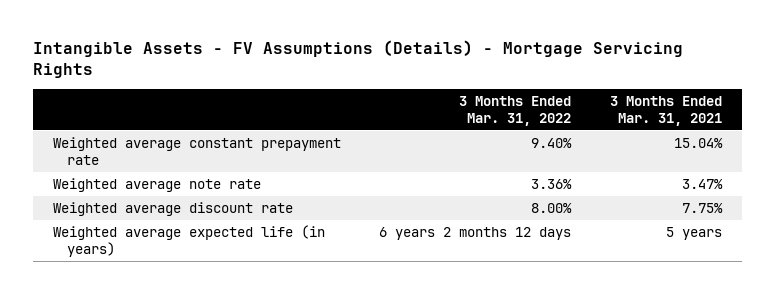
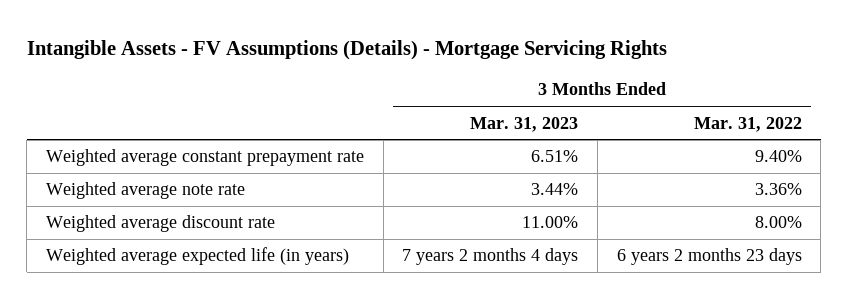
- | 3 Months Ended Mar. 31, 2022 | 3 Months Ended Mar. 31, 2021
+ | 3 Months Ended Mar. 31, 2023 | 3 Months Ended Mar. 31, 2022
- Weighted average expected life (in years) | 6 years 2 months 12 days | 5 years
+ Weighted average expected life (in years) | 7 years 2 months 4 days | 6 years 2 months 23 days

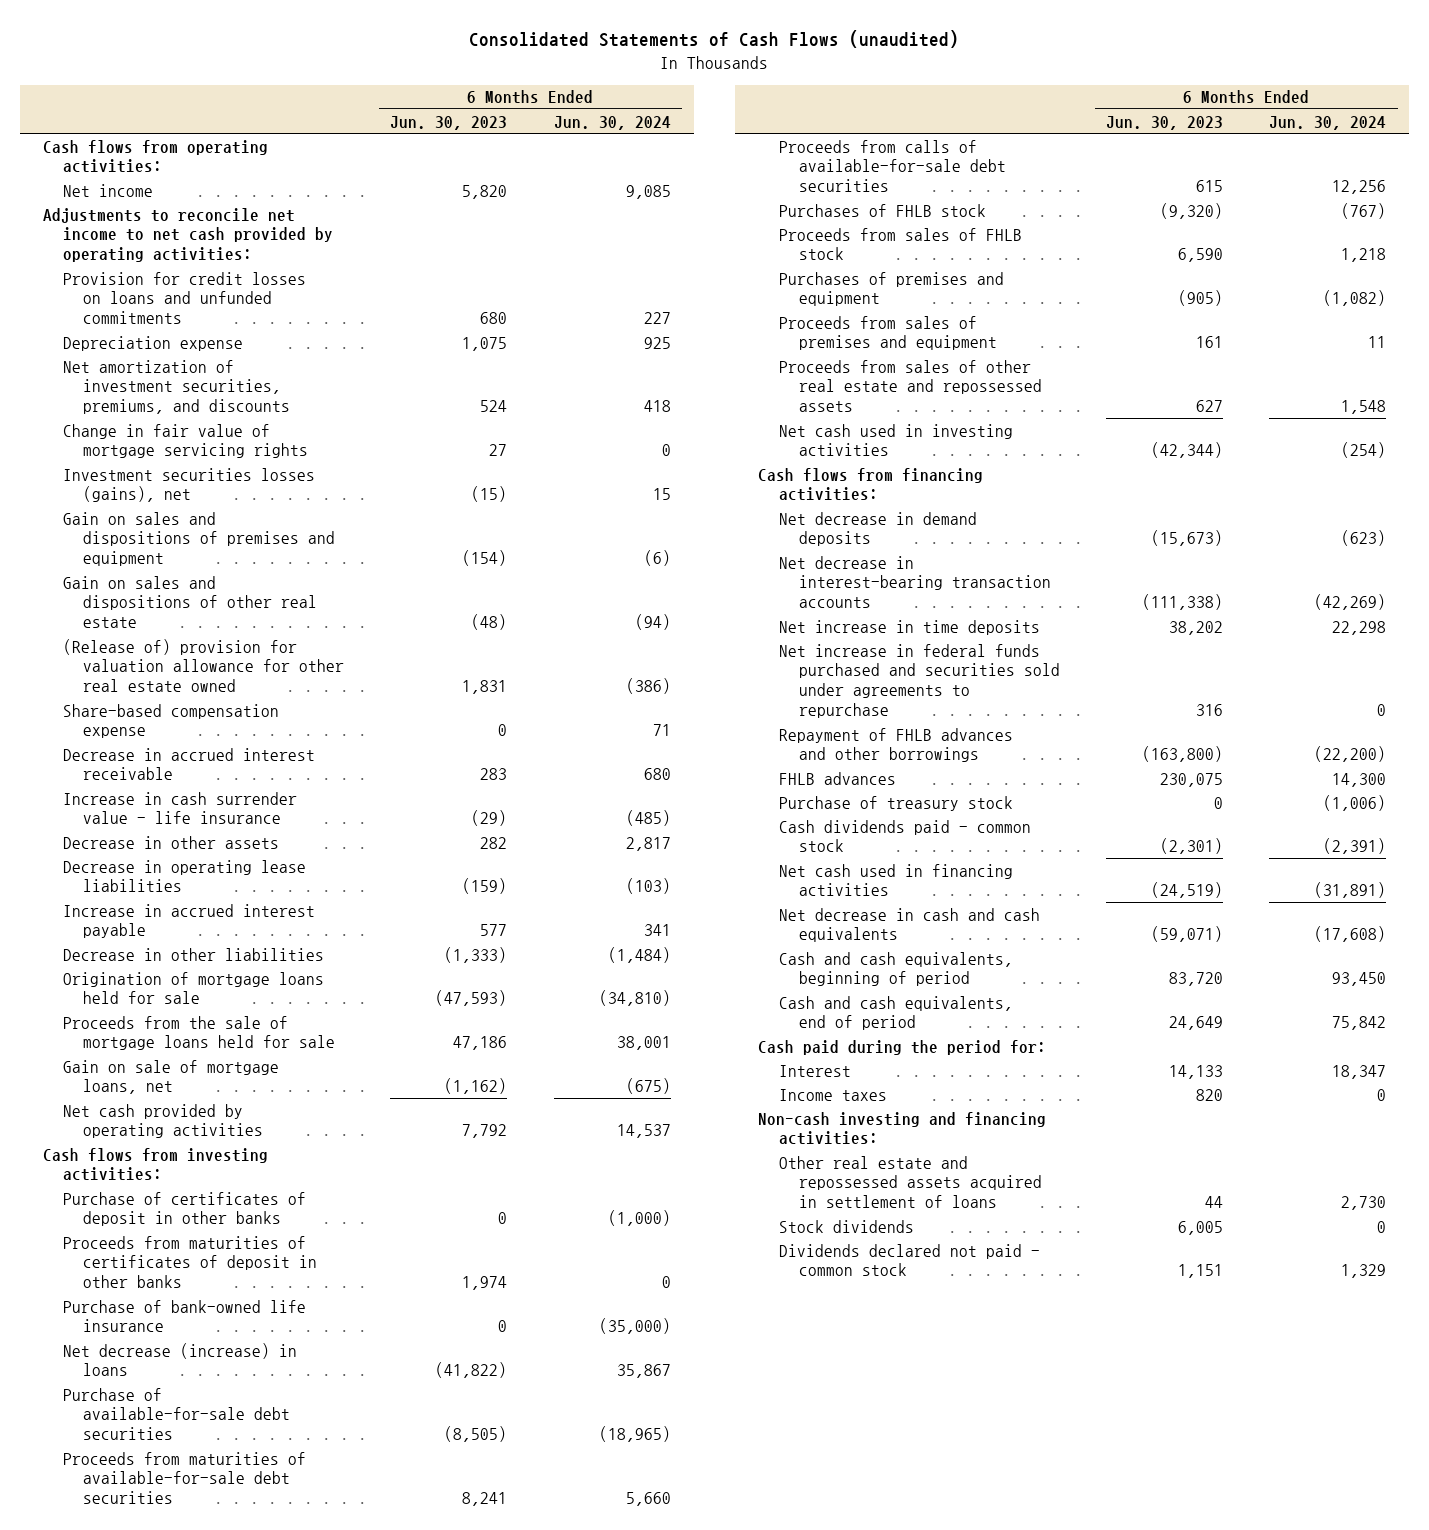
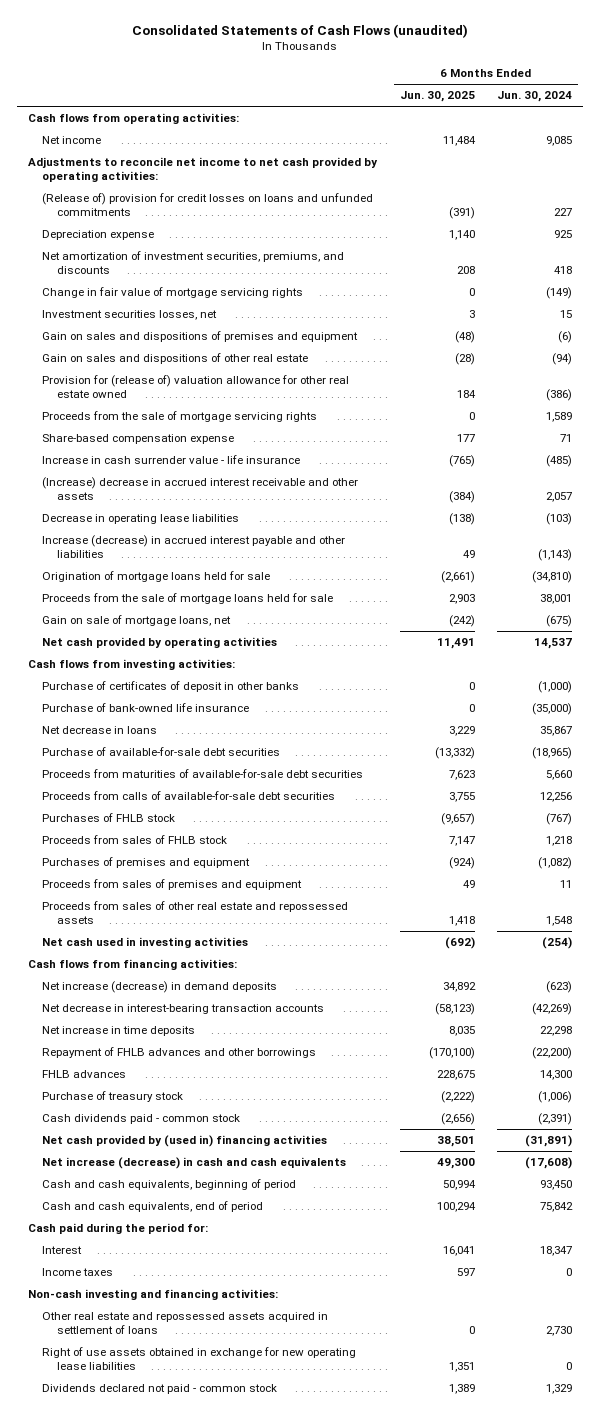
- | 6 Months Ended Jun. 30, 2023 | 6 Months Ended Jun. 30, 2024
+ | 6 Months Ended Jun. 30, 2025 | 6 Months Ended Jun. 30, 2024
- Provision for credit losses on loans and unfunded commitments | 680 | 227
+ (Release of) provision for credit losses on loans and unfunded commitments | (391) | 227
- Change in fair value of mortgage servicing rights | 27 | 0
- Investment securities losses (gains), net | (15) | 15
+ Change in fair value of mortgage servicing rights | 0 | (149)
+ Investment securities losses, net | 3 | 15
- (Release of) provision for valuation allowance for other real estate owned | 1,831 | (386)
+ Provision for (release of) valuation allowance for other real estate owned | 184 | (386)
+ Proceeds from the sale of mortgage servicing rights | 0 | 1,589
- Decrease in accrued interest receivable | 283 | 680
- Decrease in other assets | 282 | 2,817
+ (Increase) decrease in accrued interest receivable and other assets | (384) | 2,057
- Increase in accrued interest payable | 577 | 341
- Decrease in other liabilities | (1,333) | (1,484)
+ Increase (decrease) in accrued interest payable and other liabilities | 49 | (1,143)
- Proceeds from maturities of certificates of deposit in other banks | 1,974 | 0
- Net decrease (increase) in loans | (41,822) | 35,867
+ Net decrease in loans | 3,229 | 35,867
- Net decrease in demand deposits | (15,673) | (623)
+ Net increase (decrease) in demand deposits | 34,892 | (623)
- Net increase in federal funds purchased and securities sold under agreements to repurchase | 316 | 0
- Net cash used in financing activities | (24,519) | (31,891)
- Net decrease in cash and cash equivalents | (59,071) | (17,608)
+ Net cash provided by (used in) financing activities | 38,501 | (31,891)
+ Net increase (decrease) in cash and cash equivalents | 49,300 | (17,608)
- Stock dividends | 6,005 | 0
+ Right of use assets obtained in exchange for new operating lease liabilities | 1,351 | 0

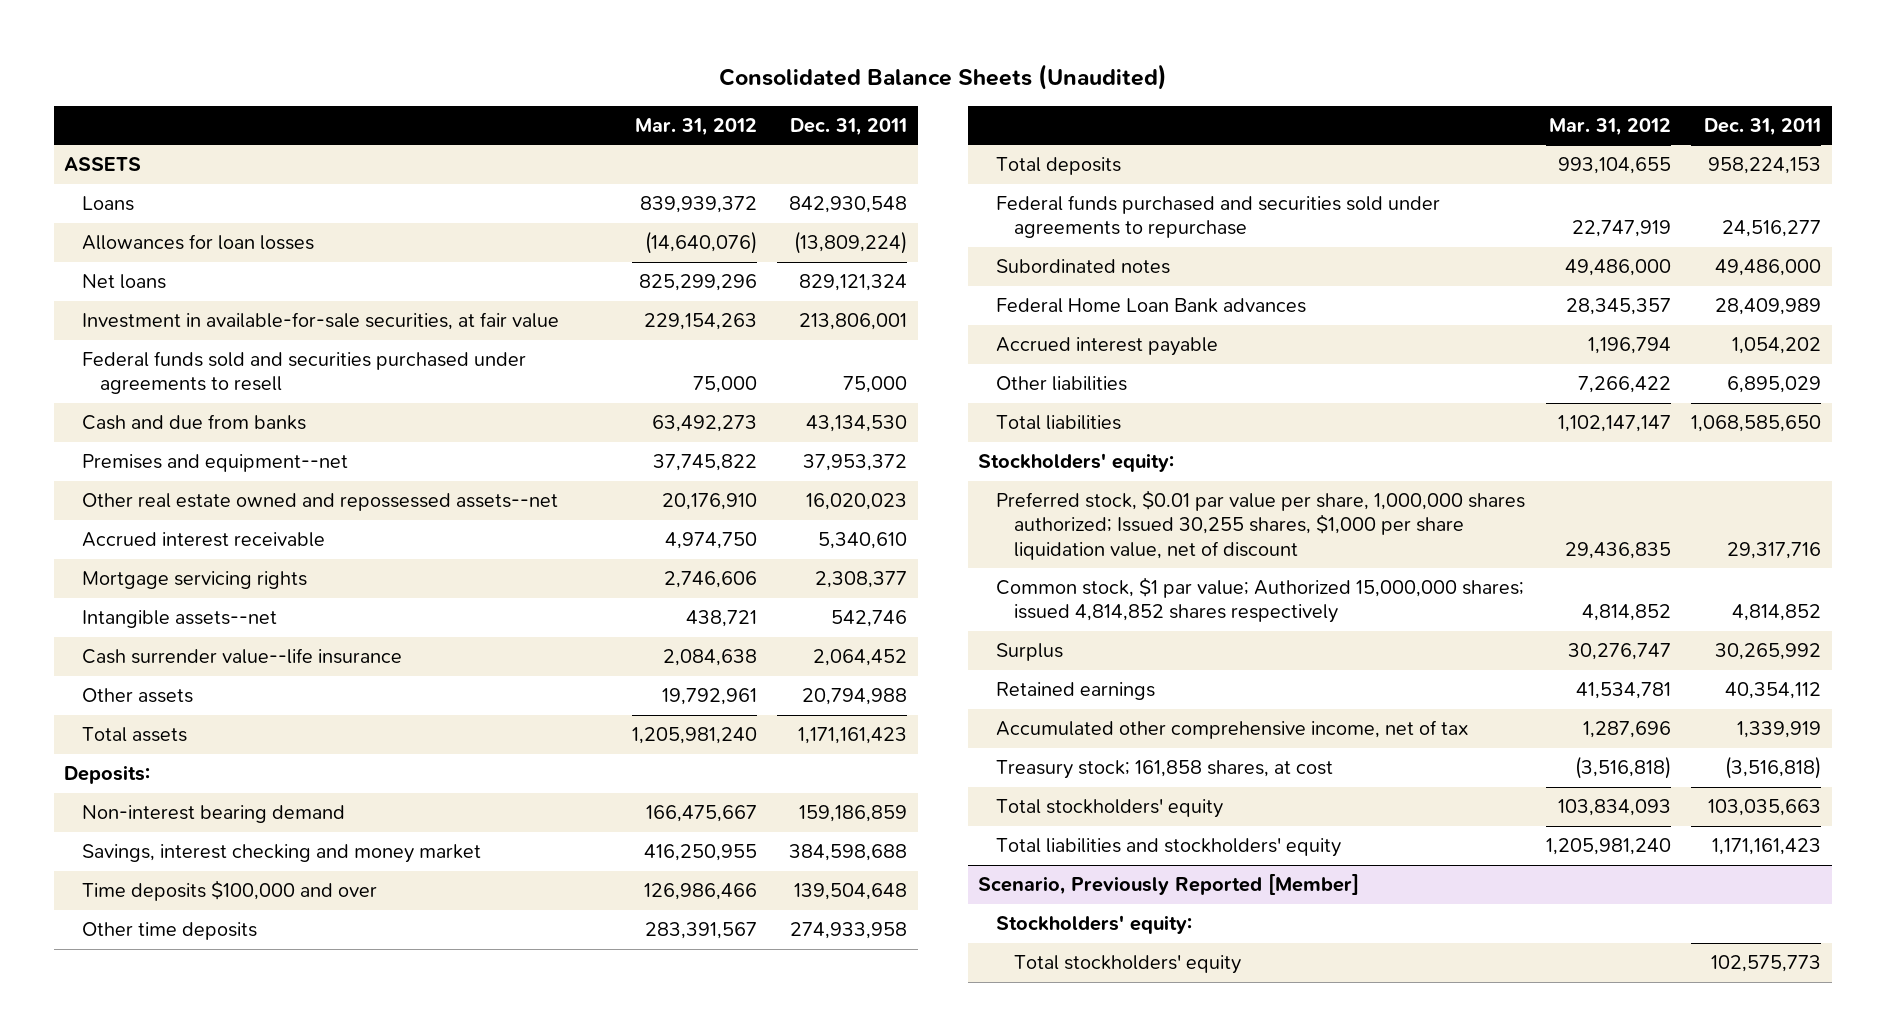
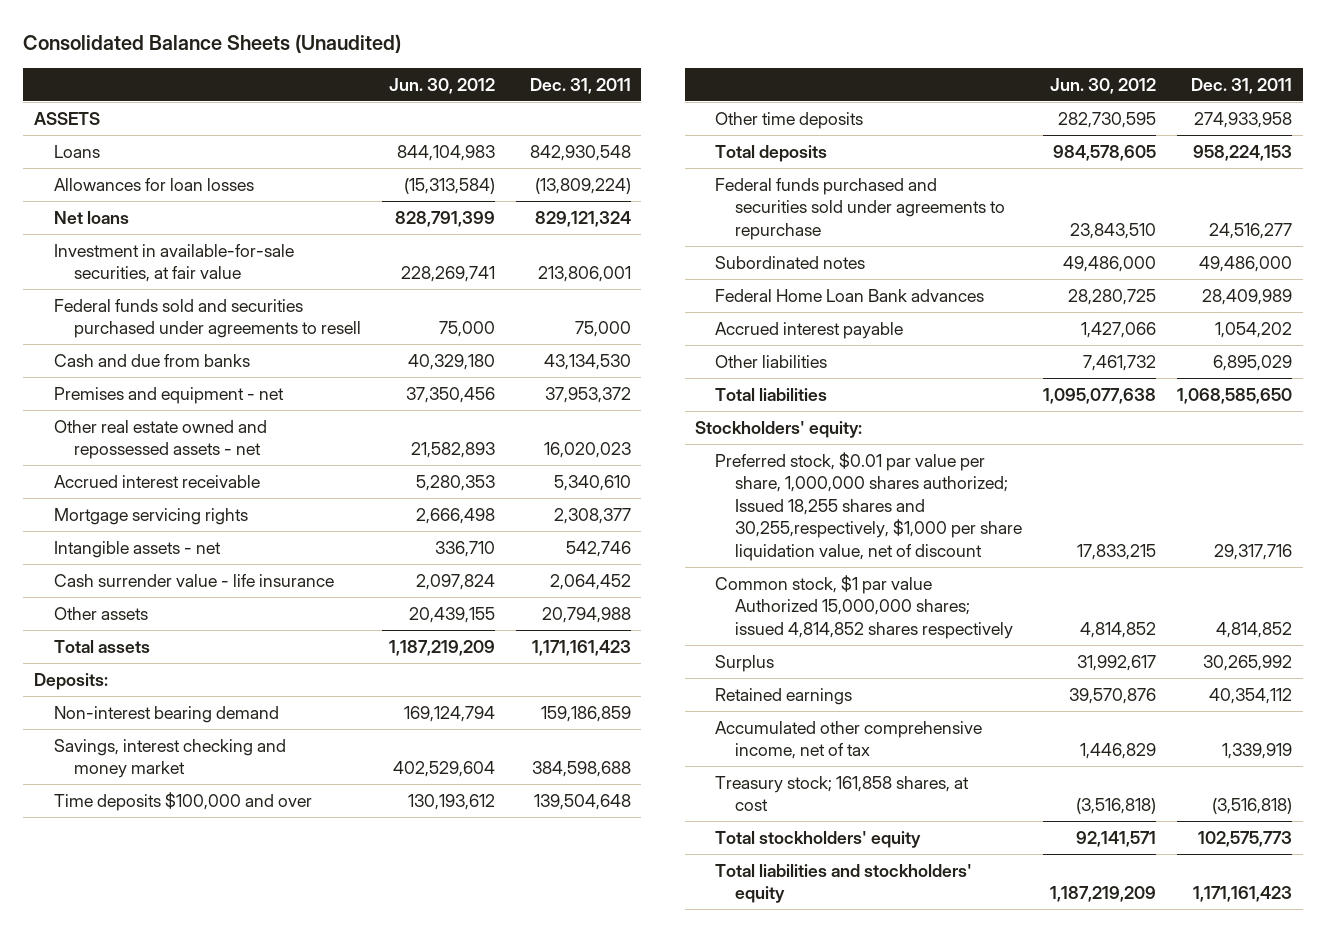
- | Mar. 31, 2012 | Dec. 31, 2011
+ | Jun. 30, 2012 | Dec. 31, 2011
- Premises and equipment--net | 37,745,822 | 37,953,372
- Other real estate owned and repossessed assets--net | 20,176,910 | 16,020,023
+ Premises and equipment - net | 37,350,456 | 37,953,372
+ Other real estate owned and repossessed assets - net | 21,582,893 | 16,020,023
- Intangible assets--net | 438,721 | 542,746
- Cash surrender value--life insurance | 2,084,638 | 2,064,452
+ Intangible assets - net | 336,710 | 542,746
+ Cash surrender value - life insurance | 2,097,824 | 2,064,452
- Preferred stock, $0.01 par value per share, 1,000,000 shares authorized; Issued 30,255 shares, $1,000 per share liquidation value, net of discount | 29,436,835 | 29,317,716
- Common stock, $1 par value; Authorized 15,000,000 shares; issued 4,814,852 shares respectively | 4,814,852 | 4,814,852
+ Preferred stock, $0.01 par value per share, 1,000,000 shares authorized; Issued 18,255 shares and 30,255,respectively, $1,000 per share liquidation value, net of discount | 17,833,215 | 29,317,716
+ Common stock, $1 par value Authorized 15,000,000 shares; issued 4,814,852 shares respectively | 4,814,852 | 4,814,852
- Total stockholders' equity | 103,834,093 | 103,035,663
- Scenario, Previously Reported [Member]
- Stockholders' equity:
moved down: Total liabilities and stockholders' equity | 1,187,219,209 | 1,171,161,423

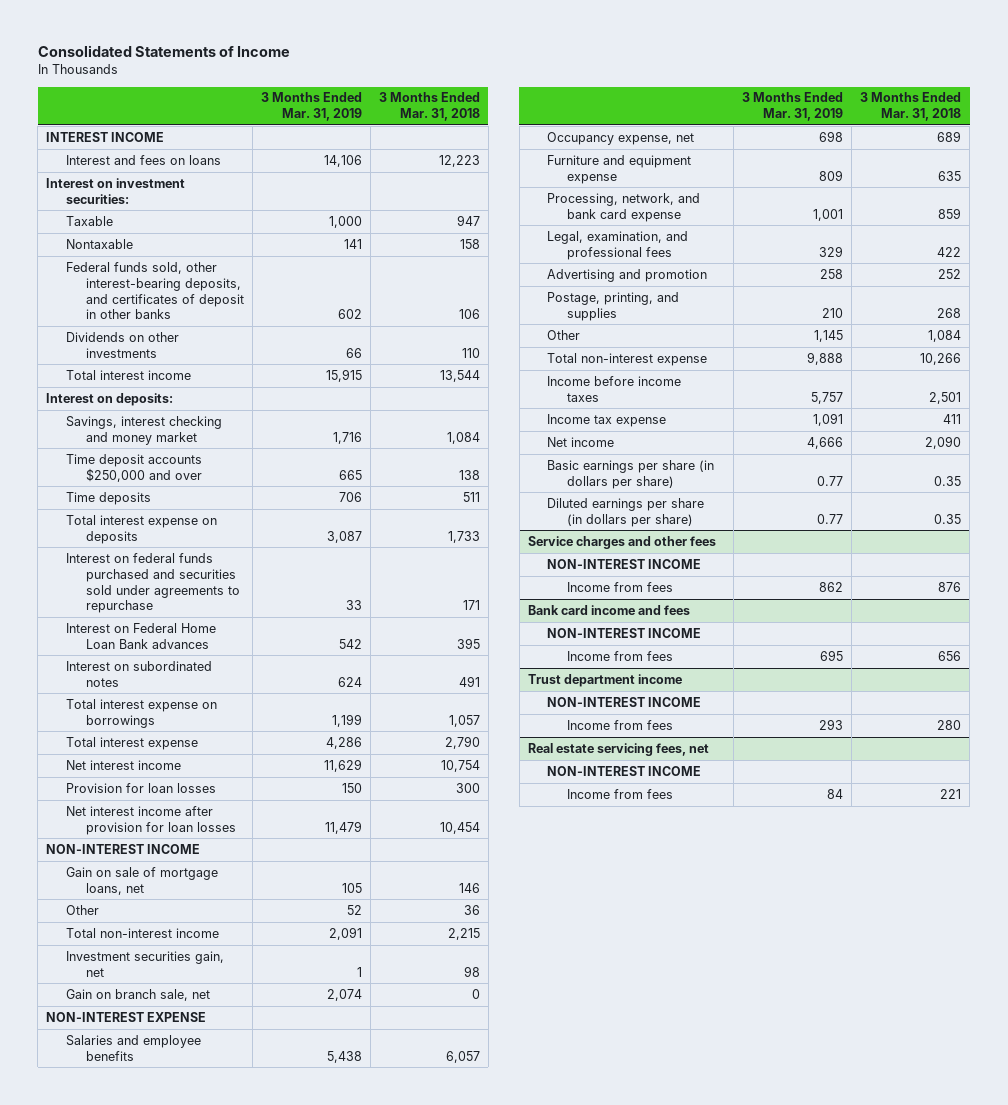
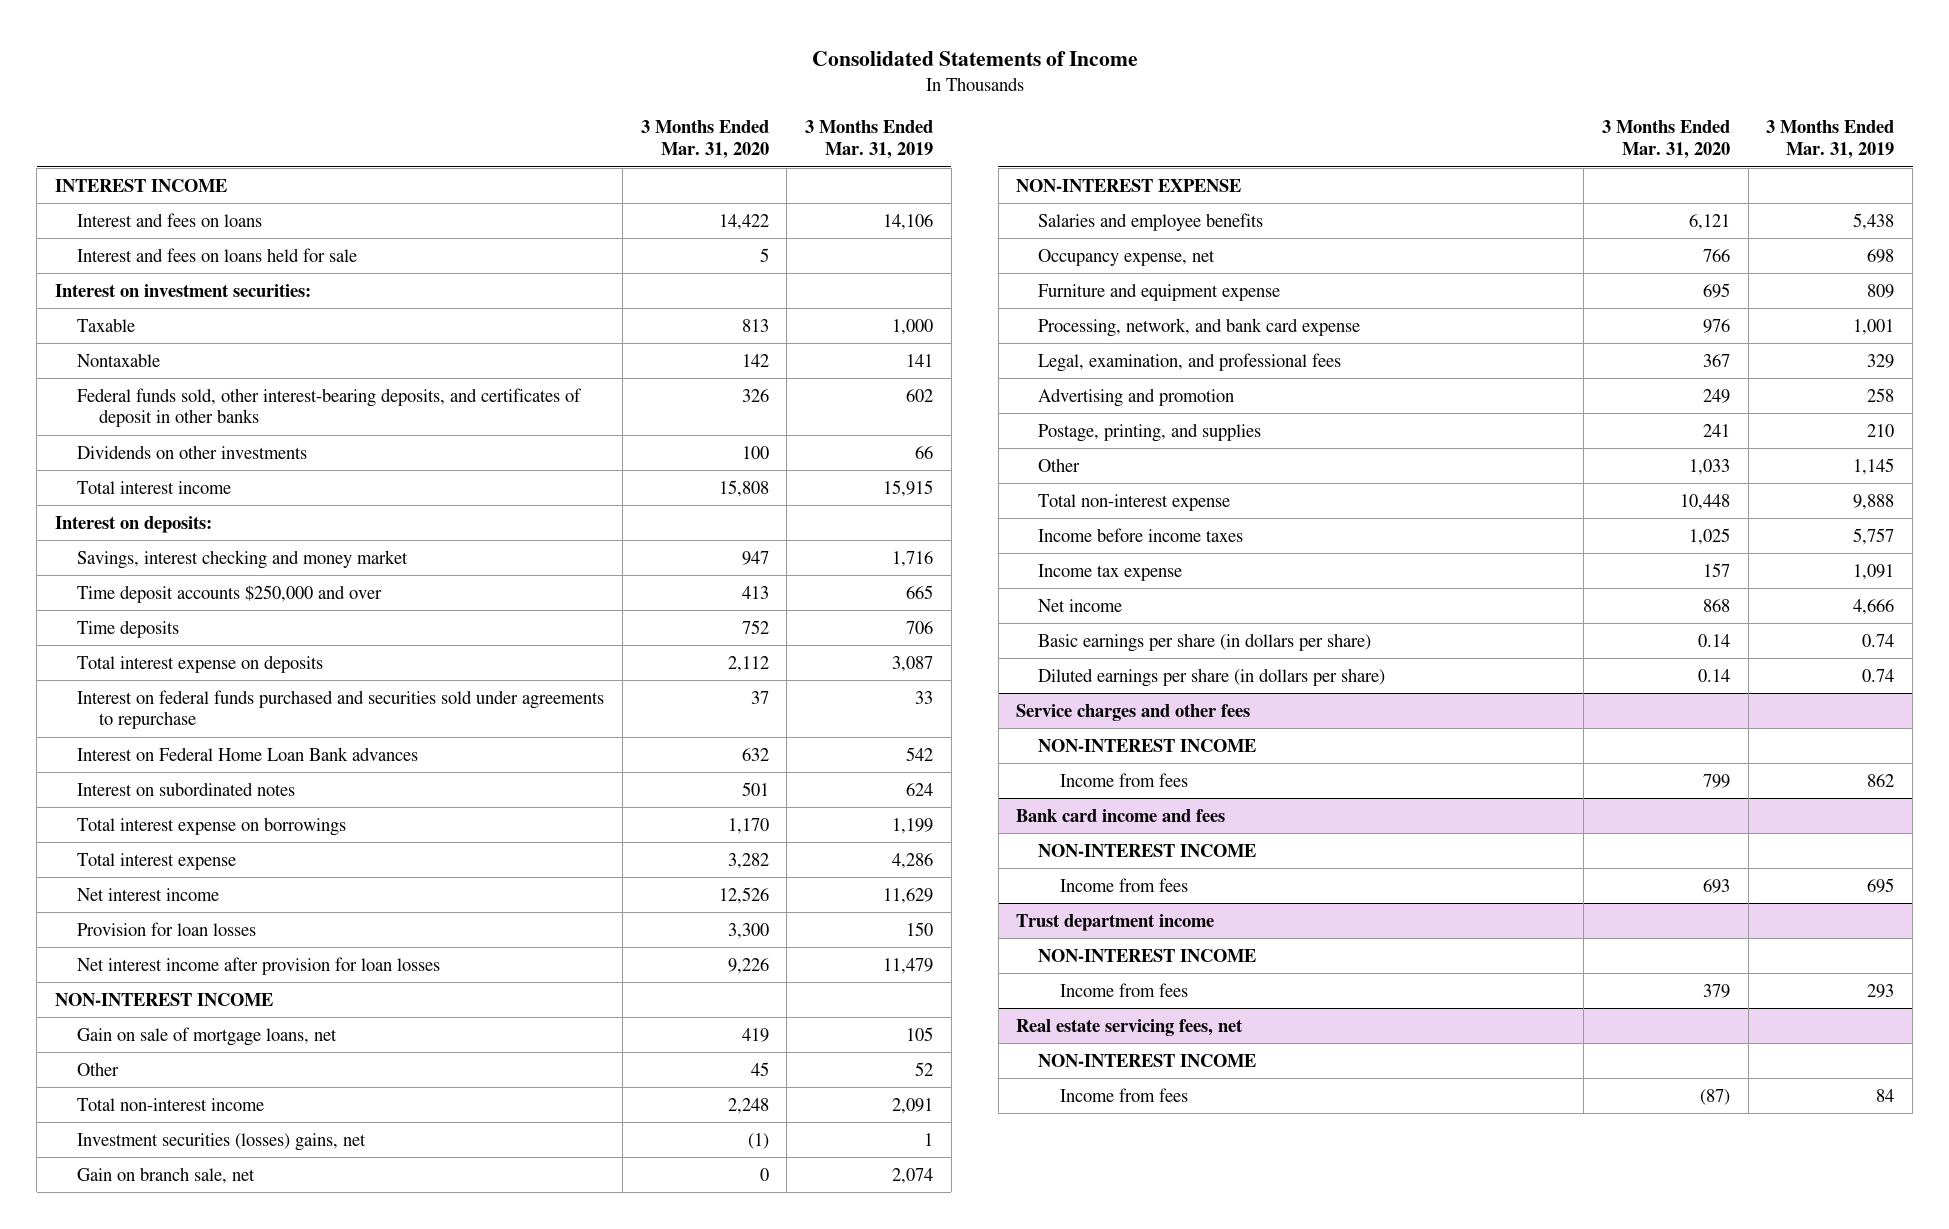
- | 3 Months Ended Mar. 31, 2019 | 3 Months Ended Mar. 31, 2018
+ | 3 Months Ended Mar. 31, 2020 | 3 Months Ended Mar. 31, 2019
+ Interest and fees on loans held for sale | 5 |
- Investment securities gain, net | 1 | 98
+ Investment securities (losses) gains, net | (1) | 1
- Basic earnings per share (in dollars per share) | 0.77 | 0.35
- Diluted earnings per share (in dollars per share) | 0.77 | 0.35
+ Basic earnings per share (in dollars per share) | 0.14 | 0.74
+ Diluted earnings per share (in dollars per share) | 0.14 | 0.74

